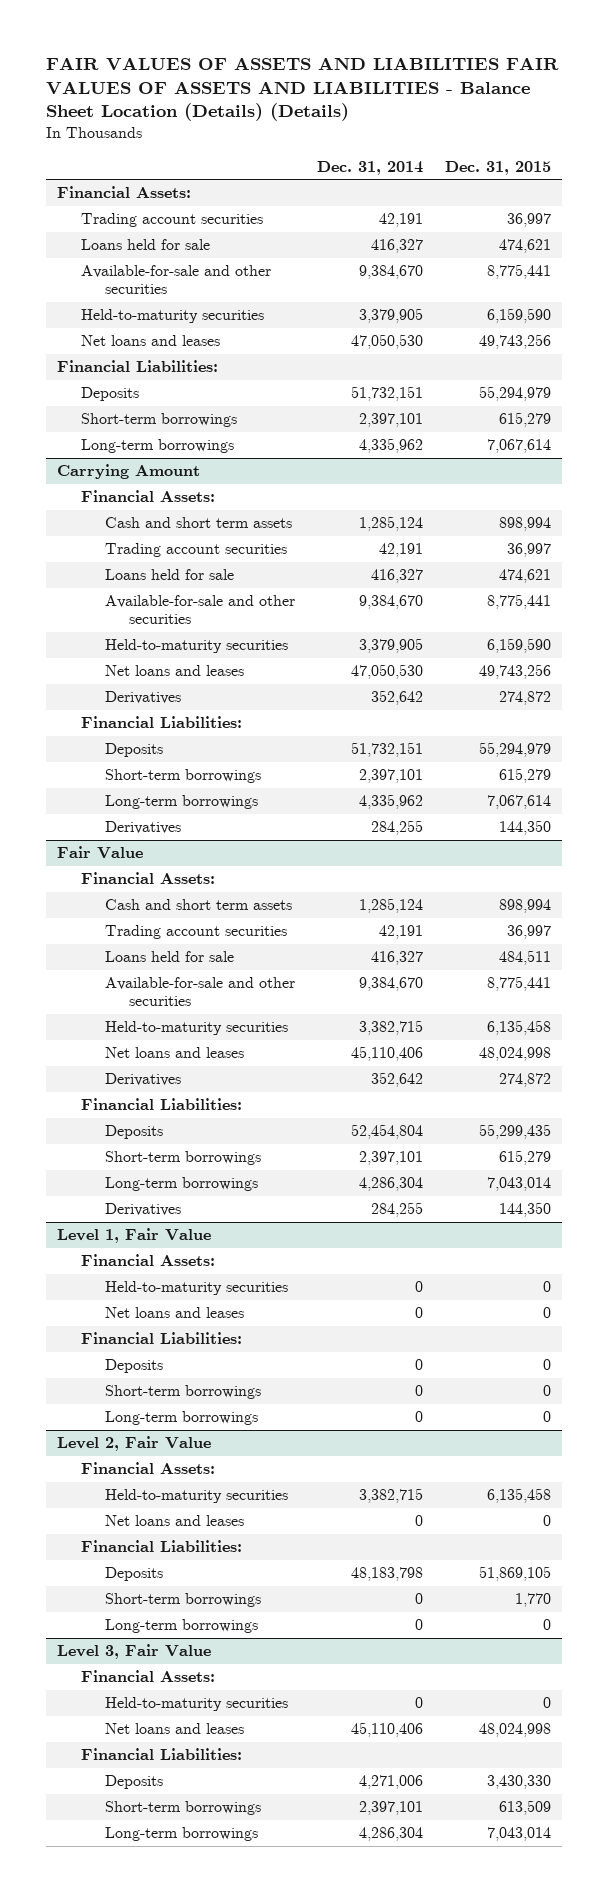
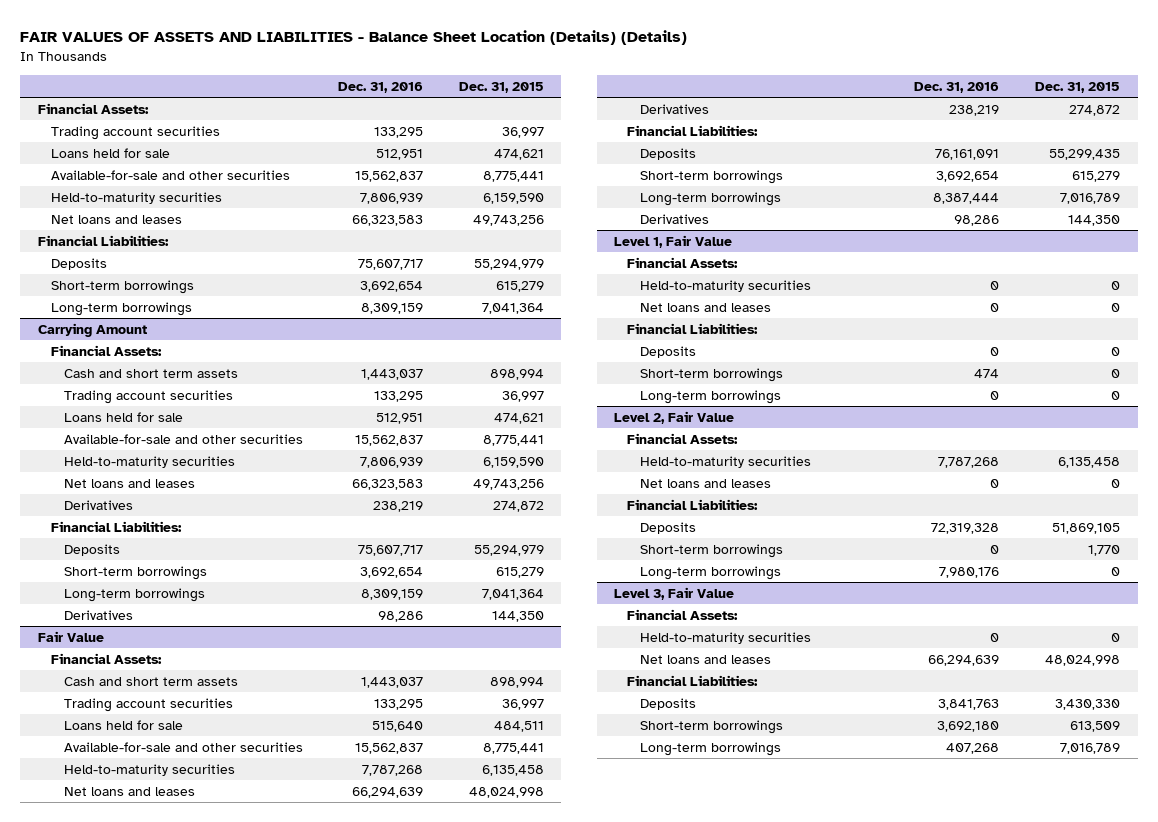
- FAIR VALUES OF ASSETS AND LIABILITIES FAIR VALUES OF ASSETS AND LIABILITIES - Balance Sheet Location (Details) (Details)
+ FAIR VALUES OF ASSETS AND LIABILITIES - Balance Sheet Location (Details) (Details)
- | Dec. 31, 2014 | Dec. 31, 2015
+ | Dec. 31, 2016 | Dec. 31, 2015
- Long-term borrowings | 4,335,962 | 7,067,614
+ Long-term borrowings | 8,309,159 | 7,041,364
@ Carrying Amount
- Long-term borrowings | 4,335,962 | 7,067,614
+ Long-term borrowings | 8,309,159 | 7,041,364
@ Fair Value
- Long-term borrowings | 4,286,304 | 7,043,014
+ Long-term borrowings | 8,387,444 | 7,016,789
@ Level 3, Fair Value
- Long-term borrowings | 4,286,304 | 7,043,014
+ Long-term borrowings | 407,268 | 7,016,789

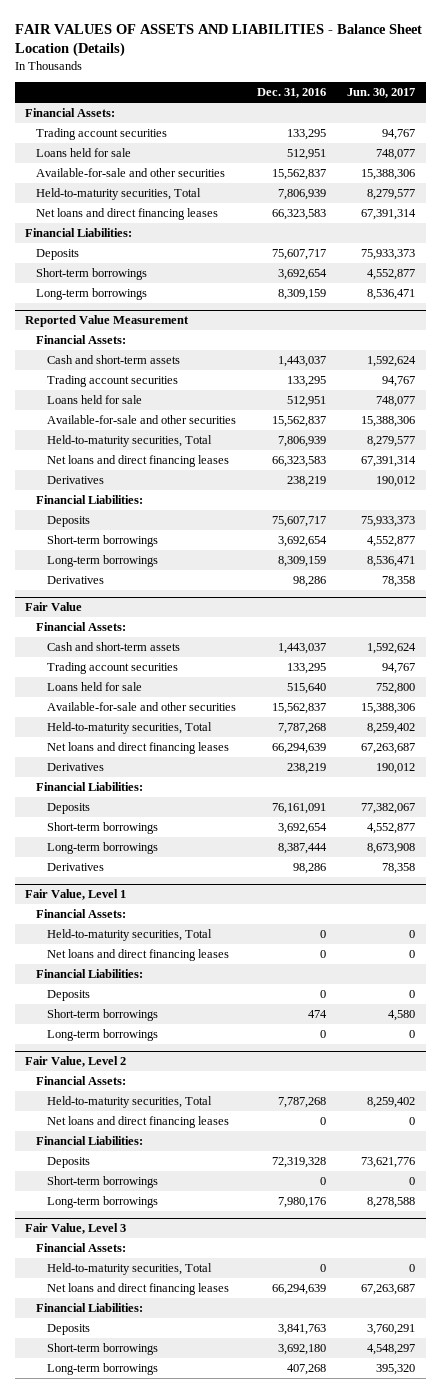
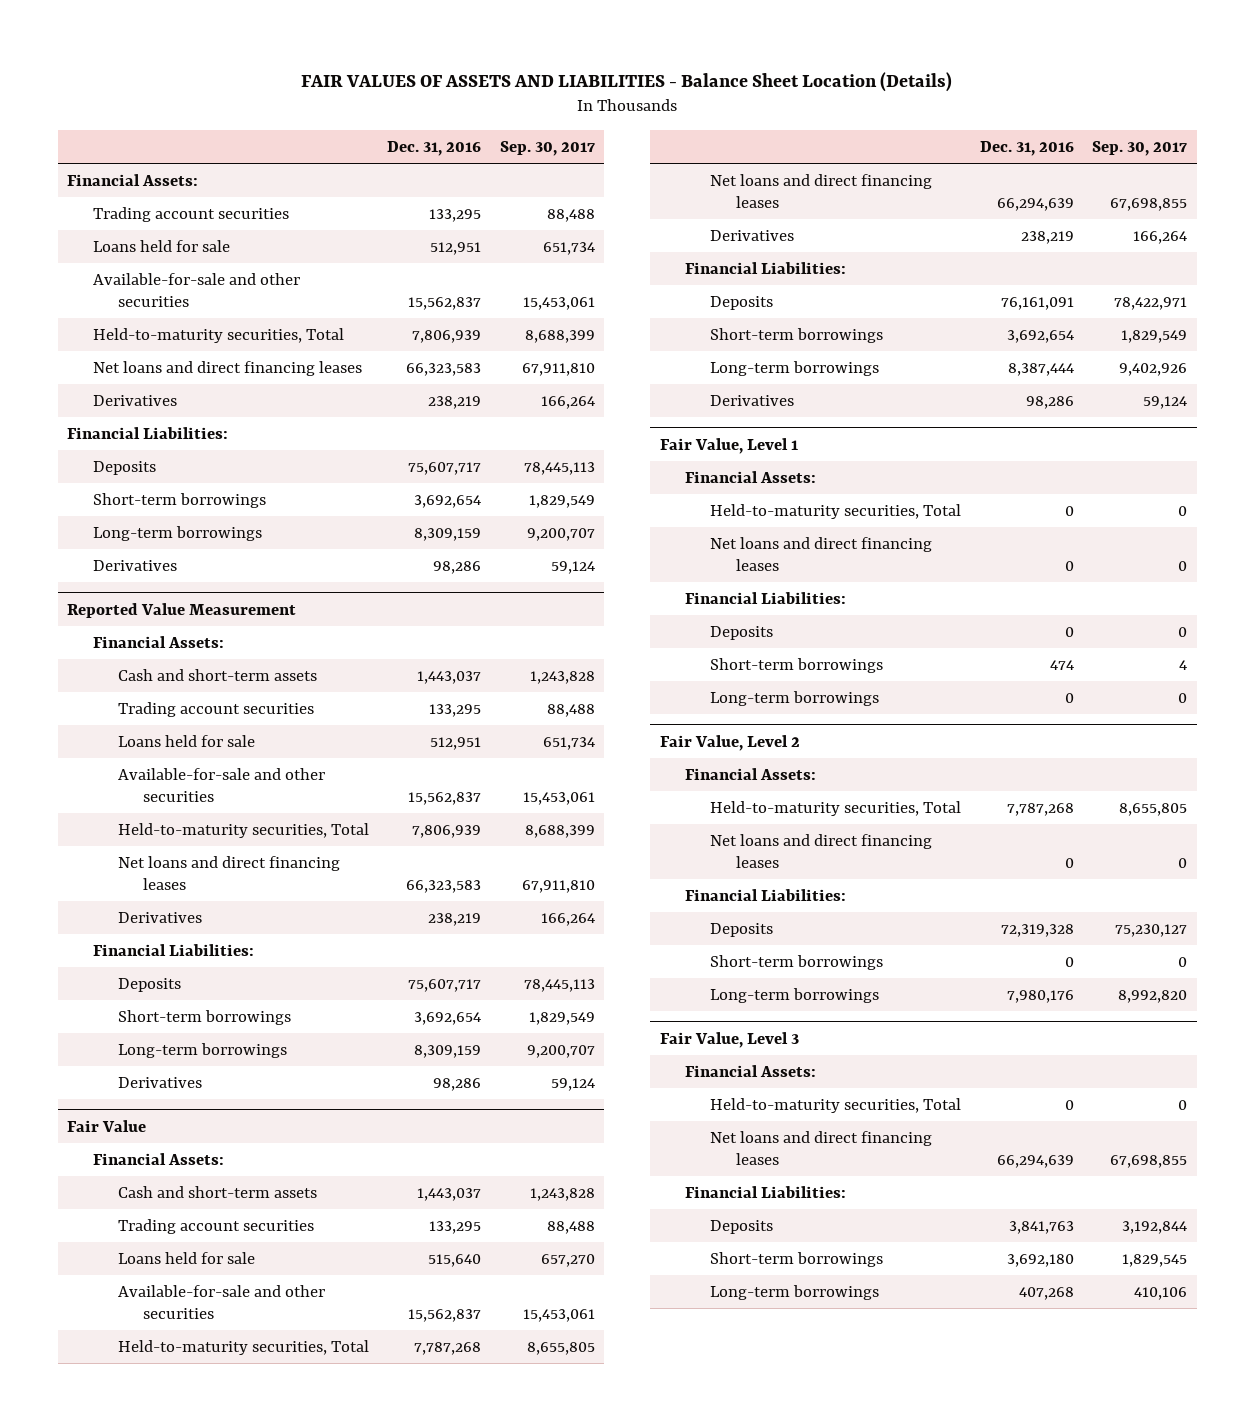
- | Dec. 31, 2016 | Jun. 30, 2017
+ | Dec. 31, 2016 | Sep. 30, 2017
+ Derivatives | 238,219 | 166,264
+ Derivatives | 98,286 | 59,124

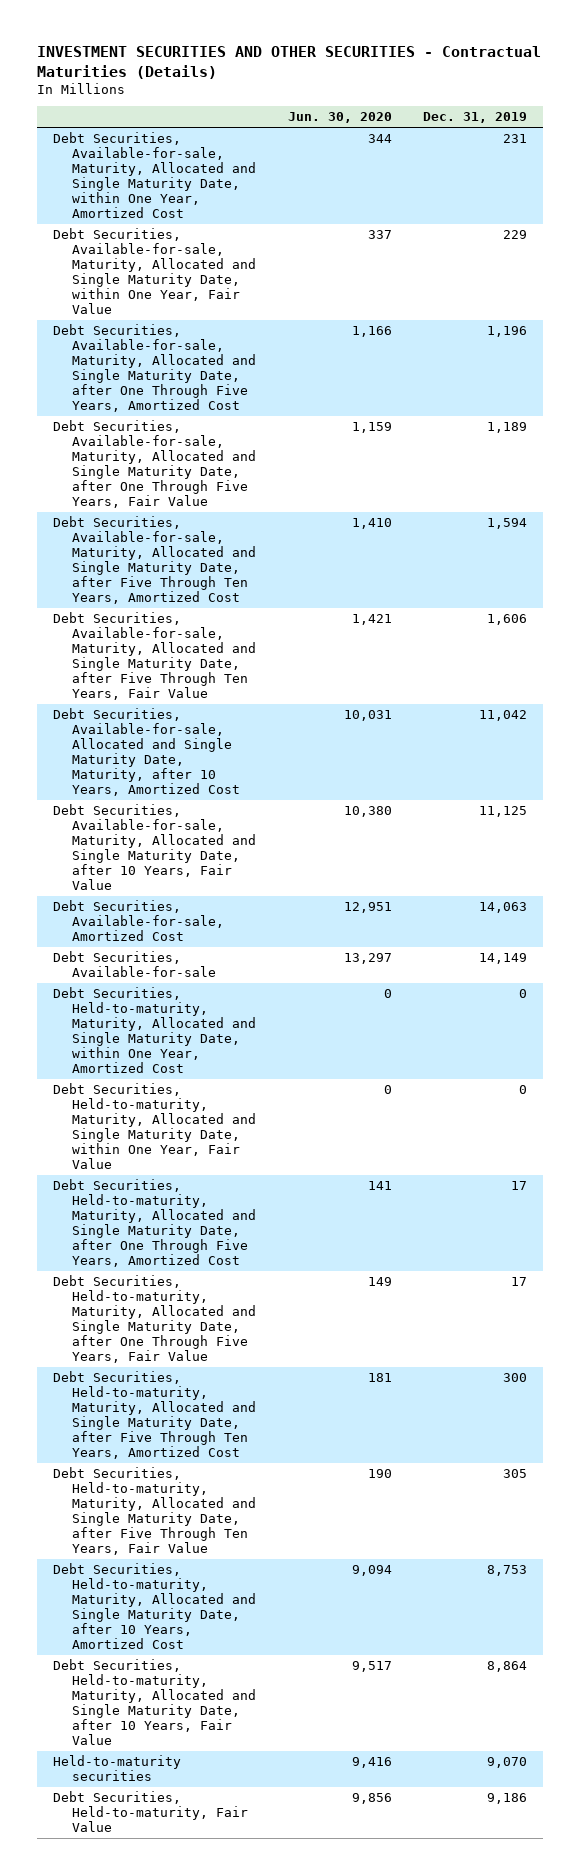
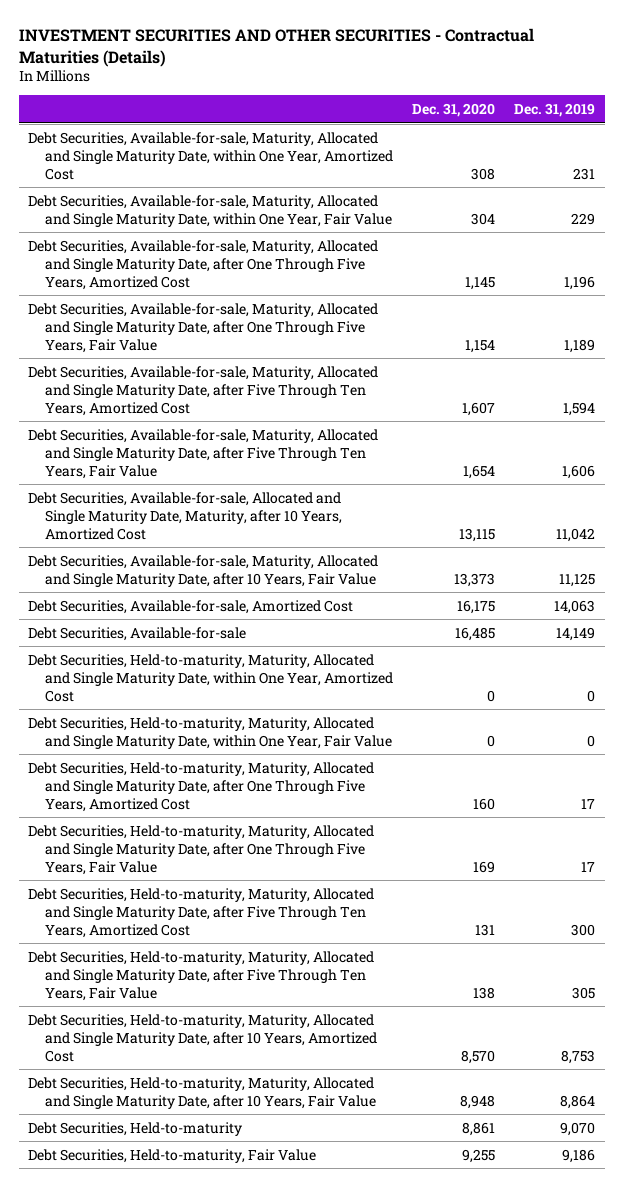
- | Jun. 30, 2020 | Dec. 31, 2019
+ | Dec. 31, 2020 | Dec. 31, 2019
- Held-to-maturity securities | 9,416 | 9,070
+ Debt Securities, Held-to-maturity | 8,861 | 9,070

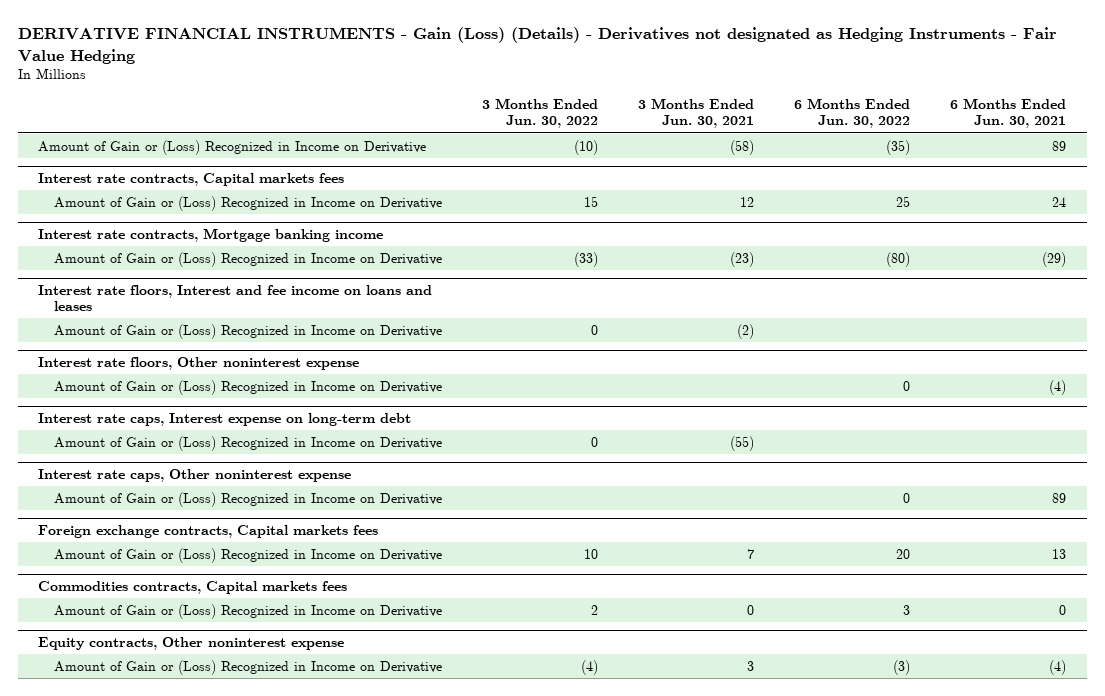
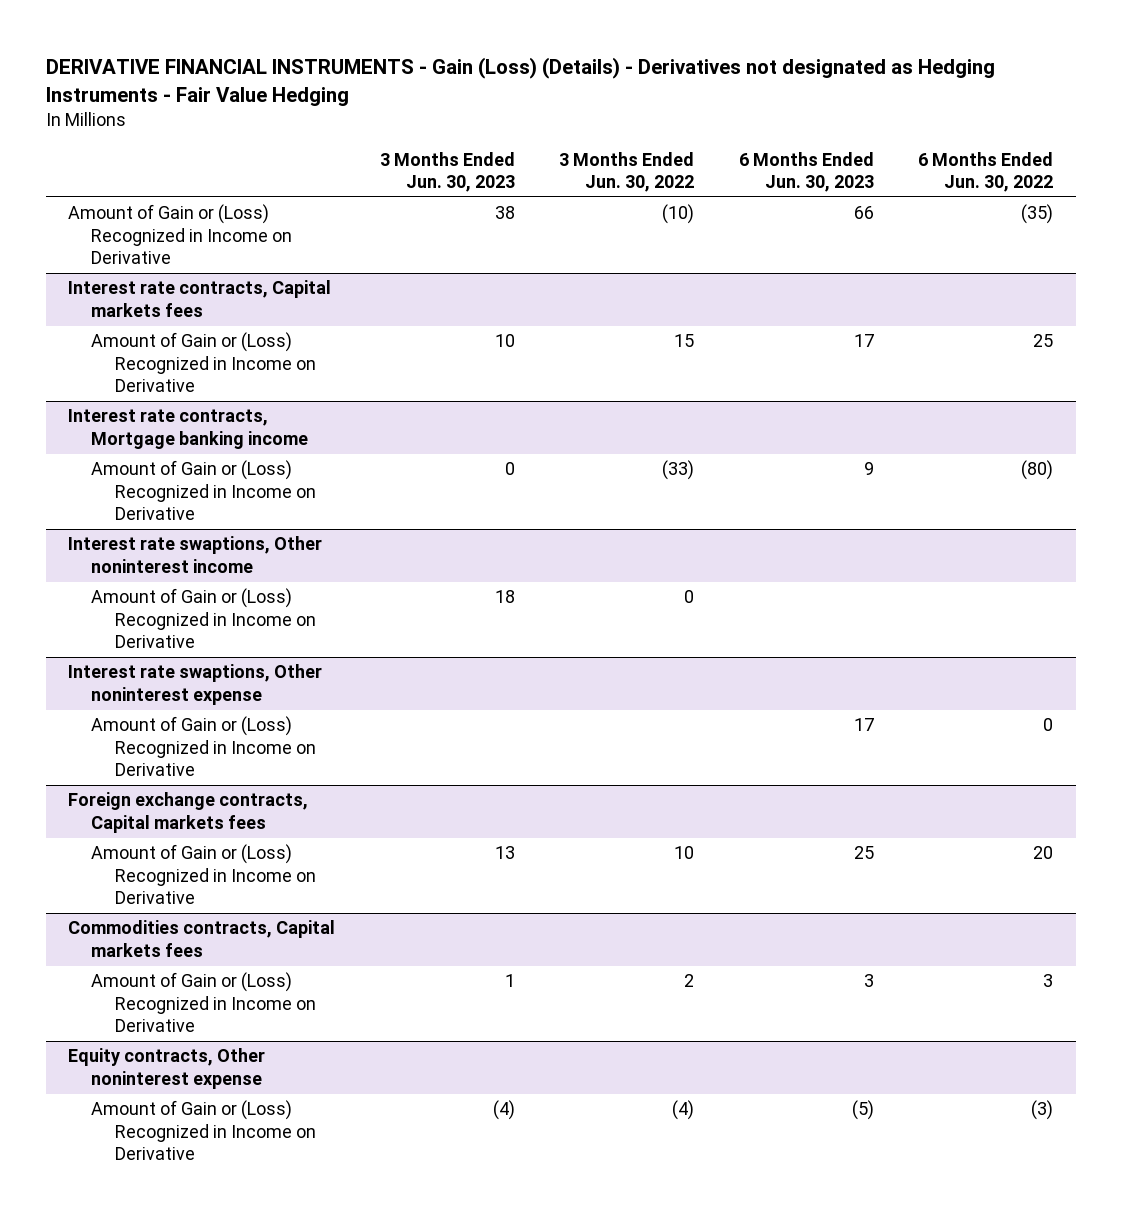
- | 3 Months Ended Jun. 30, 2022 | 3 Months Ended Jun. 30, 2021 | 6 Months Ended Jun. 30, 2022 | 6 Months Ended Jun. 30, 2021
+ | 3 Months Ended Jun. 30, 2023 | 3 Months Ended Jun. 30, 2022 | 6 Months Ended Jun. 30, 2023 | 6 Months Ended Jun. 30, 2022
- Interest rate floors, Interest and fee income on loans and leases
- Amount of Gain or (Loss) Recognized in Income on Derivative | 0 | (2) | |
- Interest rate floors, Other noninterest expense
- Amount of Gain or (Loss) Recognized in Income on Derivative | | | 0 | (4)
- Interest rate caps, Interest expense on long-term debt
+ Interest rate swaptions, Other noninterest income
- Interest rate caps, Other noninterest expense
+ Interest rate swaptions, Other noninterest expense

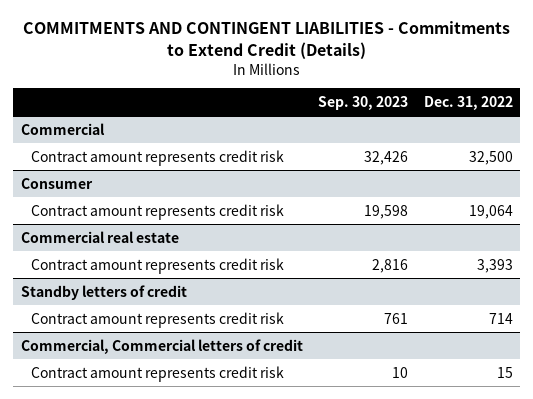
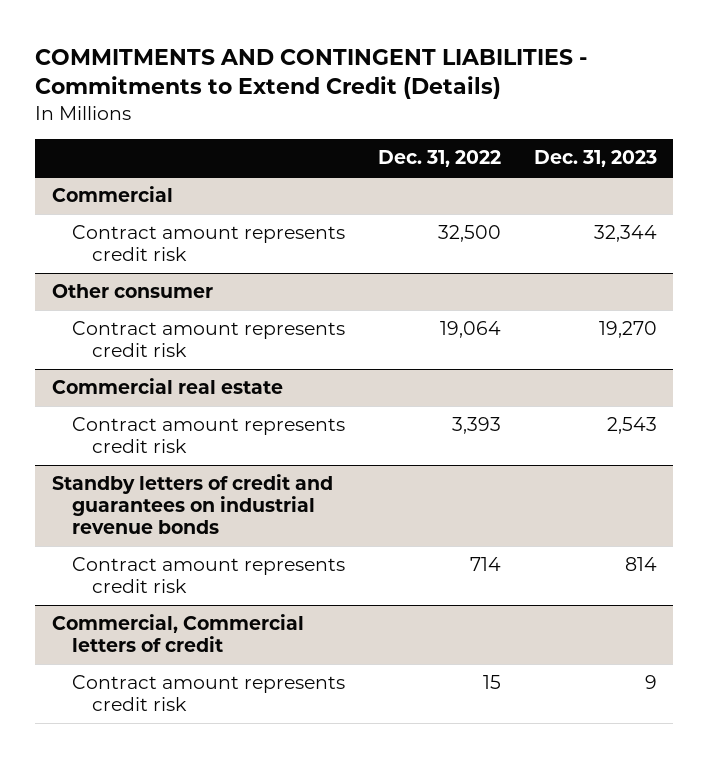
- | Sep. 30, 2023 | Dec. 31, 2022
+ | Dec. 31, 2022 | Dec. 31, 2023
- Consumer
+ Other consumer
- Standby letters of credit
+ Standby letters of credit and guarantees on industrial revenue bonds

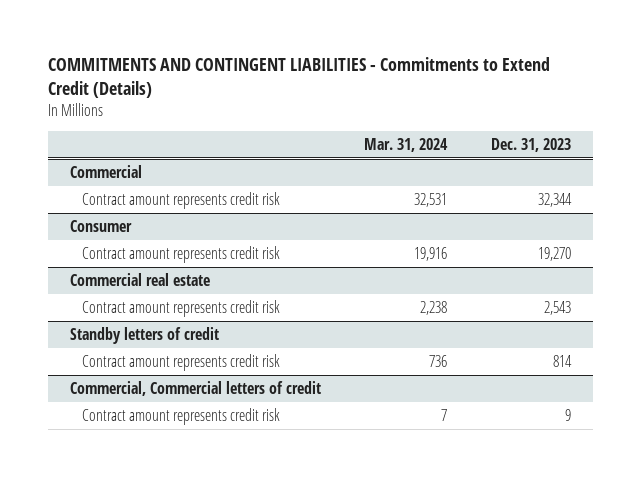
- | Dec. 31, 2022 | Dec. 31, 2023
+ | Mar. 31, 2024 | Dec. 31, 2023
- Other consumer
+ Consumer
- Standby letters of credit and guarantees on industrial revenue bonds
+ Standby letters of credit

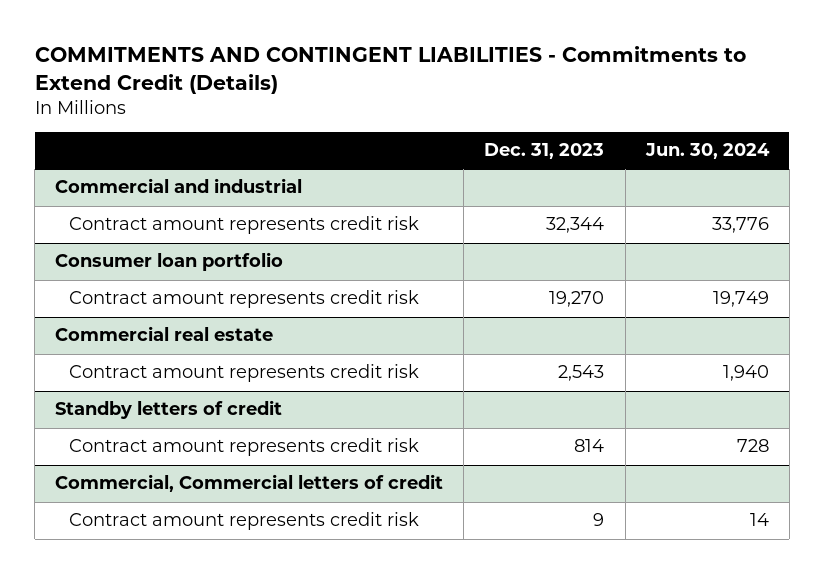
- | Mar. 31, 2024 | Dec. 31, 2023
+ | Dec. 31, 2023 | Jun. 30, 2024
- Commercial
+ Commercial and industrial
- Consumer
+ Consumer loan portfolio

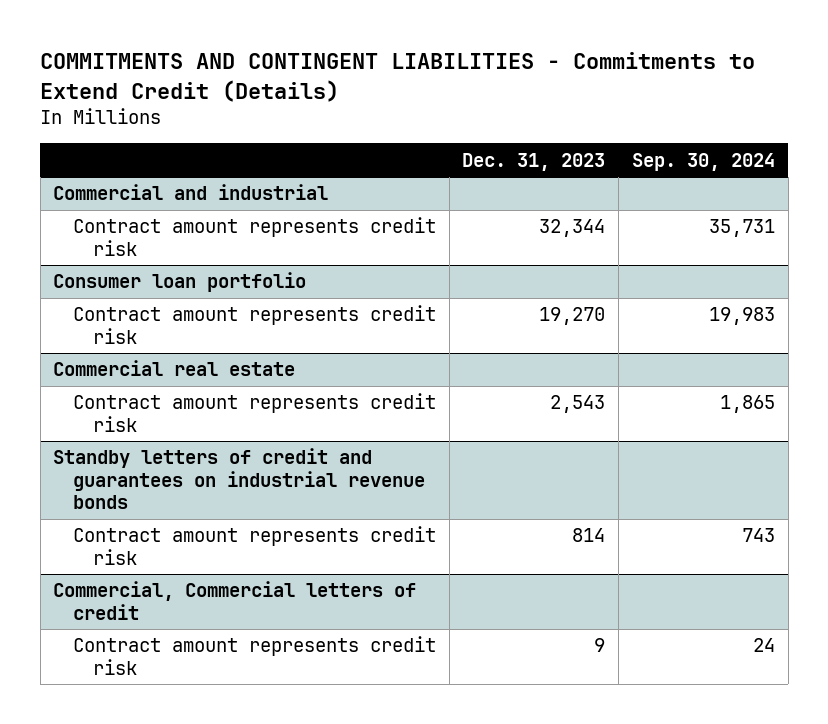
- | Dec. 31, 2023 | Jun. 30, 2024
+ | Dec. 31, 2023 | Sep. 30, 2024
- Standby letters of credit
+ Standby letters of credit and guarantees on industrial revenue bonds

